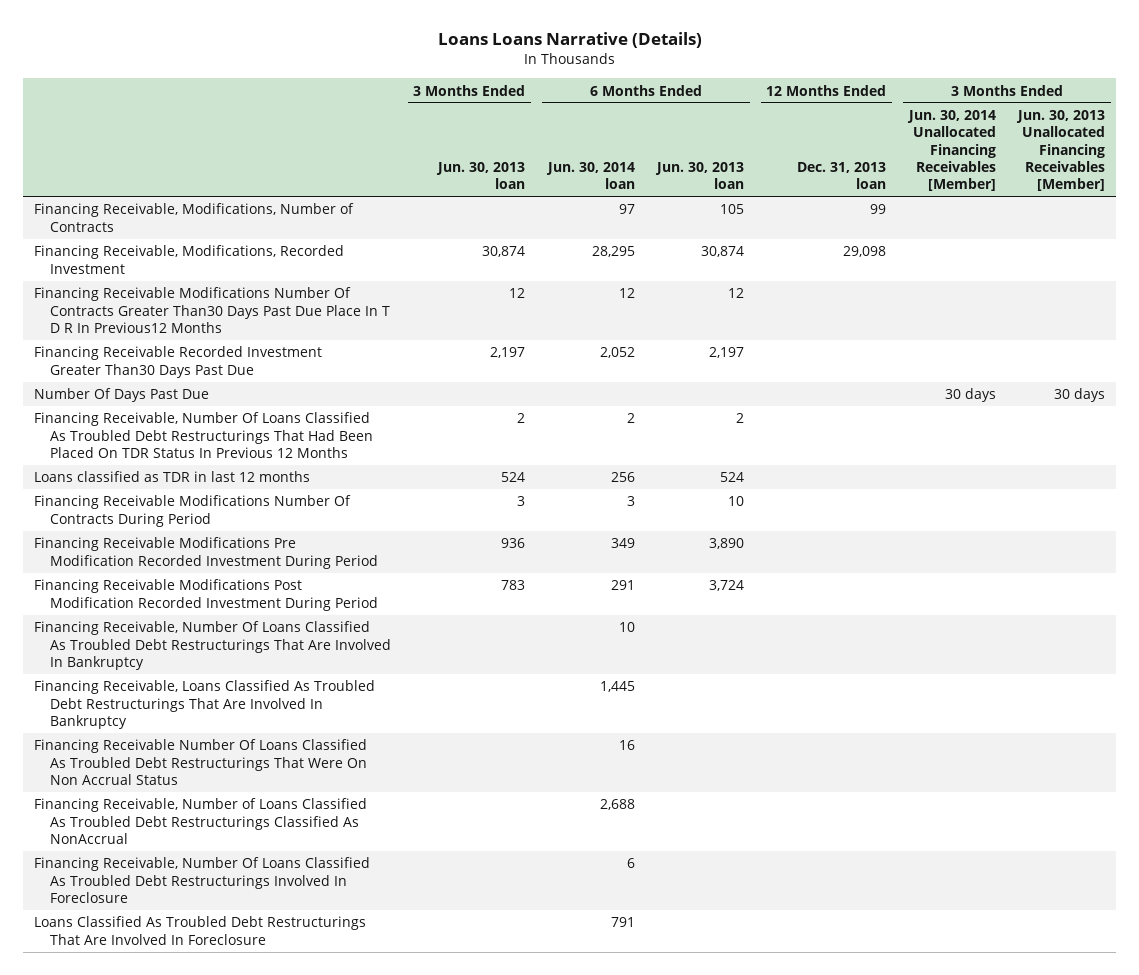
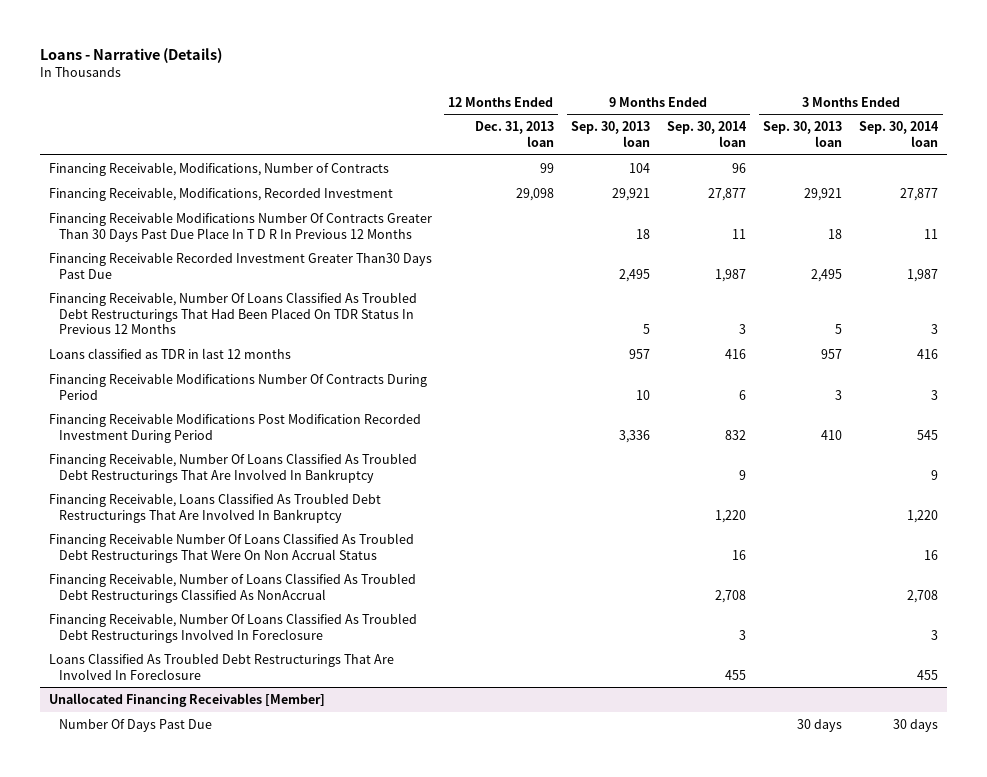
- Loans Loans Narrative (Details)
+ Loans - Narrative (Details)
- | 3 Months Ended Jun. 30, 2013 loan | 6 Months Ended Jun. 30, 2014 loan | 6 Months Ended Jun. 30, 2013 loan | 12 Months Ended Dec. 31, 2013 loan | 3 Months Ended Jun. 30, 2014 Unallocated Financing Receivables [Member] | 3 Months Ended Jun. 30, 2013 Unallocated Financing Receivables [Member]
+ | 12 Months Ended Dec. 31, 2013 loan | 9 Months Ended Sep. 30, 2013 loan | 9 Months Ended Sep. 30, 2014 loan | 3 Months Ended Sep. 30, 2013 loan | 3 Months Ended Sep. 30, 2014 loan
- Financing Receivable Modifications Number Of Contracts Greater Than30 Days Past Due Place In T D R In Previous12 Months | 12 | 12 | 12 | | |
+ Financing Receivable Modifications Number Of Contracts Greater Than 30 Days Past Due Place In T D R In Previous 12 Months | | 18 | 11 | 18 | 11
- Number Of Days Past Due | | | | | 30 days | 30 days
- Financing Receivable Modifications Pre Modification Recorded Investment During Period | 936 | 349 | 3,890 | | |
+ Unallocated Financing Receivables [Member]
+ Number Of Days Past Due | | | | 30 days | 30 days

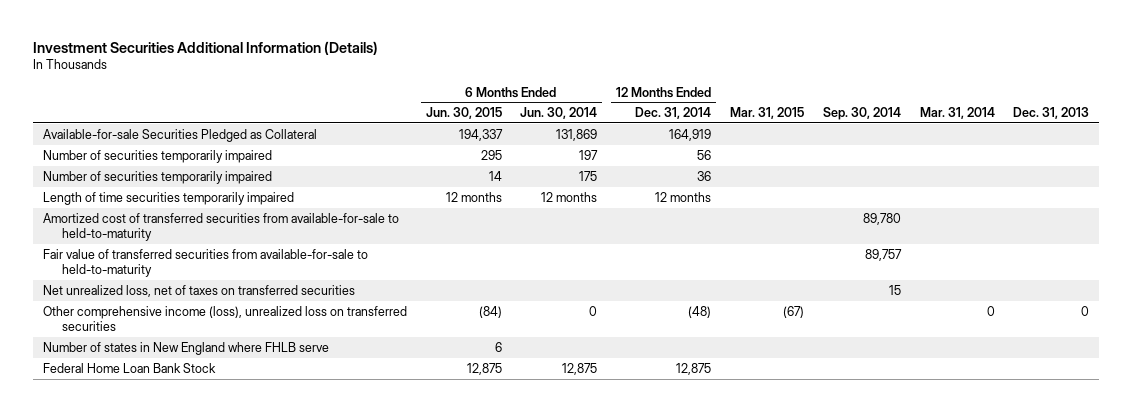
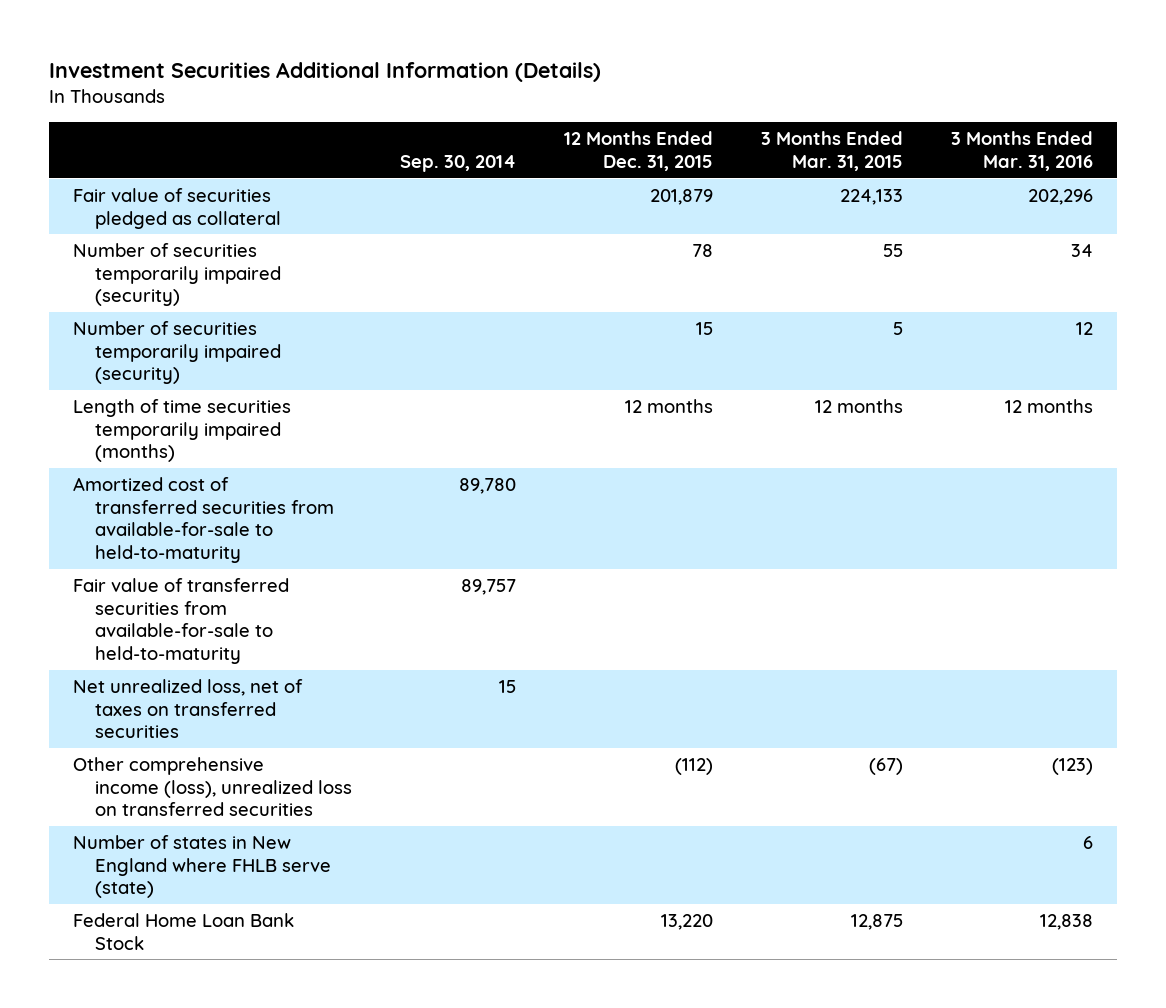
- | 6 Months Ended Jun. 30, 2015 | 6 Months Ended Jun. 30, 2014 | 12 Months Ended Dec. 31, 2014 | Mar. 31, 2015 | Sep. 30, 2014 | Mar. 31, 2014 | Dec. 31, 2013
+ | Sep. 30, 2014 | 12 Months Ended Dec. 31, 2015 | 3 Months Ended Mar. 31, 2015 | 3 Months Ended Mar. 31, 2016
- Available-for-sale Securities Pledged as Collateral | 194,337 | 131,869 | 164,919 | | | |
- Number of securities temporarily impaired | 295 | 197 | 56 | | | |
- Number of securities temporarily impaired | 14 | 175 | 36 | | | |
- Length of time securities temporarily impaired | 12 months | 12 months | 12 months | | | |
+ Fair value of securities pledged as collateral | | 201,879 | 224,133 | 202,296
+ Number of securities temporarily impaired (security) | | 78 | 55 | 34
+ Number of securities temporarily impaired (security) | | 15 | 5 | 12
+ Length of time securities temporarily impaired (months) | | 12 months | 12 months | 12 months
- Number of states in New England where FHLB serve | 6 | | | | | |
+ Number of states in New England where FHLB serve (state) | | | | 6

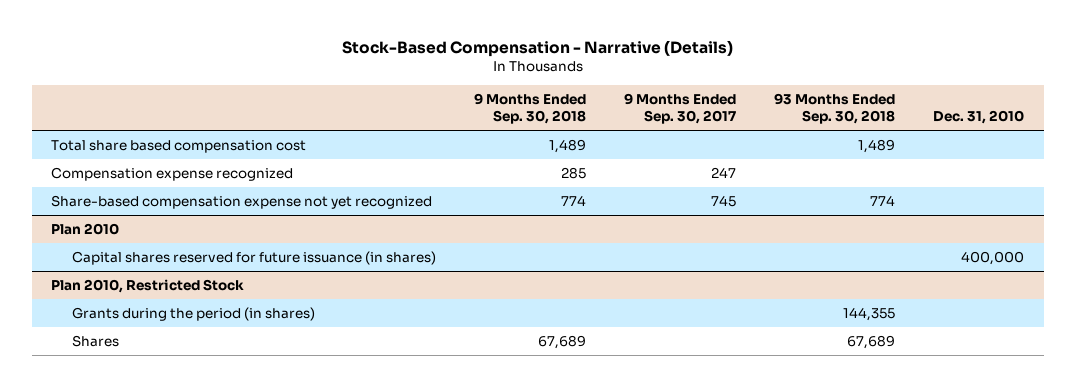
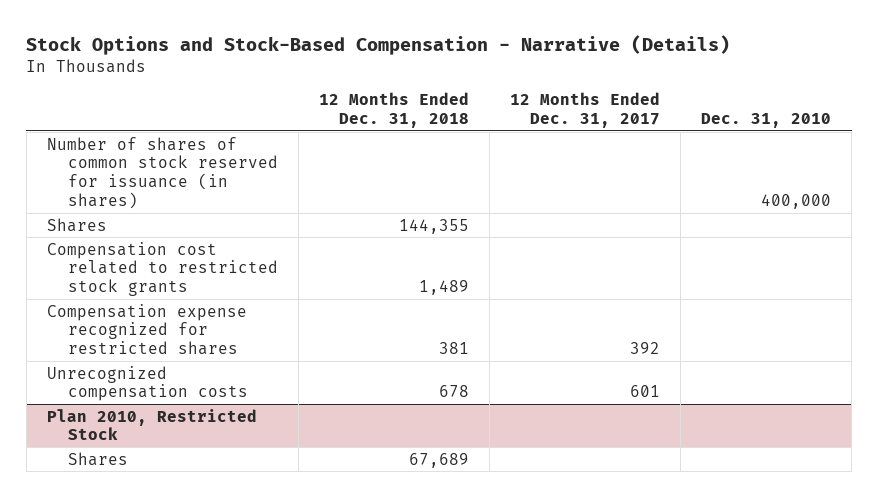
- Stock-Based Compensation - Narrative (Details)
+ Stock Options and Stock-Based Compensation - Narrative (Details)
- | 9 Months Ended Sep. 30, 2018 | 9 Months Ended Sep. 30, 2017 | 93 Months Ended Sep. 30, 2018 | Dec. 31, 2010
+ | 12 Months Ended Dec. 31, 2018 | 12 Months Ended Dec. 31, 2017 | Dec. 31, 2010
- Total share based compensation cost | 1,489 | | 1,489 |
- Compensation expense recognized | 285 | 247 | |
- Share-based compensation expense not yet recognized | 774 | 745 | 774 |
- Plan 2010
- Capital shares reserved for future issuance (in shares) | | | | 400,000
+ Number of shares of common stock reserved for issuance (in shares) | | | 400,000
+ Shares | 144,355 | |
+ Compensation cost related to restricted stock grants | 1,489 | |
+ Compensation expense recognized for restricted shares | 381 | 392 |
+ Unrecognized compensation costs | 678 | 601 |
@ Plan 2010, Restricted Stock
- Grants during the period (in shares) | | | 144,355 |

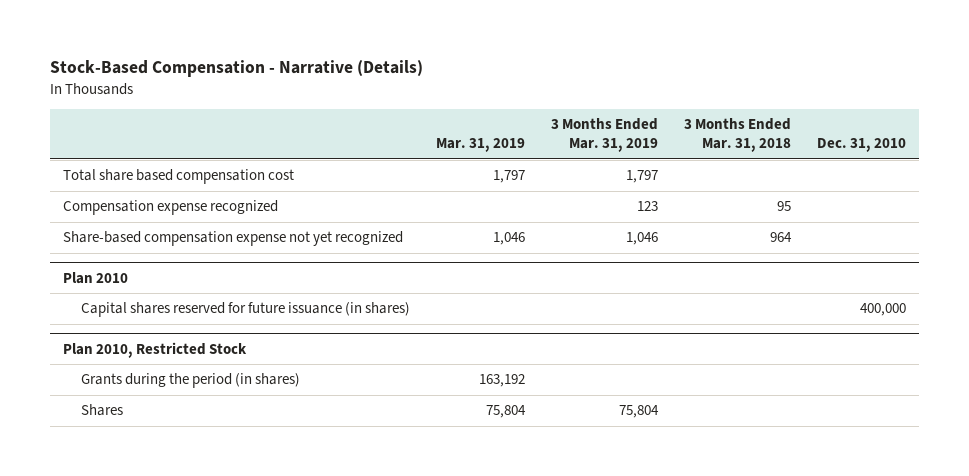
- Stock Options and Stock-Based Compensation - Narrative (Details)
+ Stock-Based Compensation - Narrative (Details)
- | 12 Months Ended Dec. 31, 2018 | 12 Months Ended Dec. 31, 2017 | Dec. 31, 2010
+ | Mar. 31, 2019 | 3 Months Ended Mar. 31, 2019 | 3 Months Ended Mar. 31, 2018 | Dec. 31, 2010
- Number of shares of common stock reserved for issuance (in shares) | | | 400,000
- Shares | 144,355 | |
- Compensation cost related to restricted stock grants | 1,489 | |
- Compensation expense recognized for restricted shares | 381 | 392 |
- Unrecognized compensation costs | 678 | 601 |
+ Total share based compensation cost | 1,797 | 1,797 | |
+ Compensation expense recognized | | 123 | 95 |
+ Share-based compensation expense not yet recognized | 1,046 | 1,046 | 964 |
+ Plan 2010
+ Capital shares reserved for future issuance (in shares) | | | | 400,000
@ Plan 2010, Restricted Stock
+ Grants during the period (in shares) | 163,192 | | |

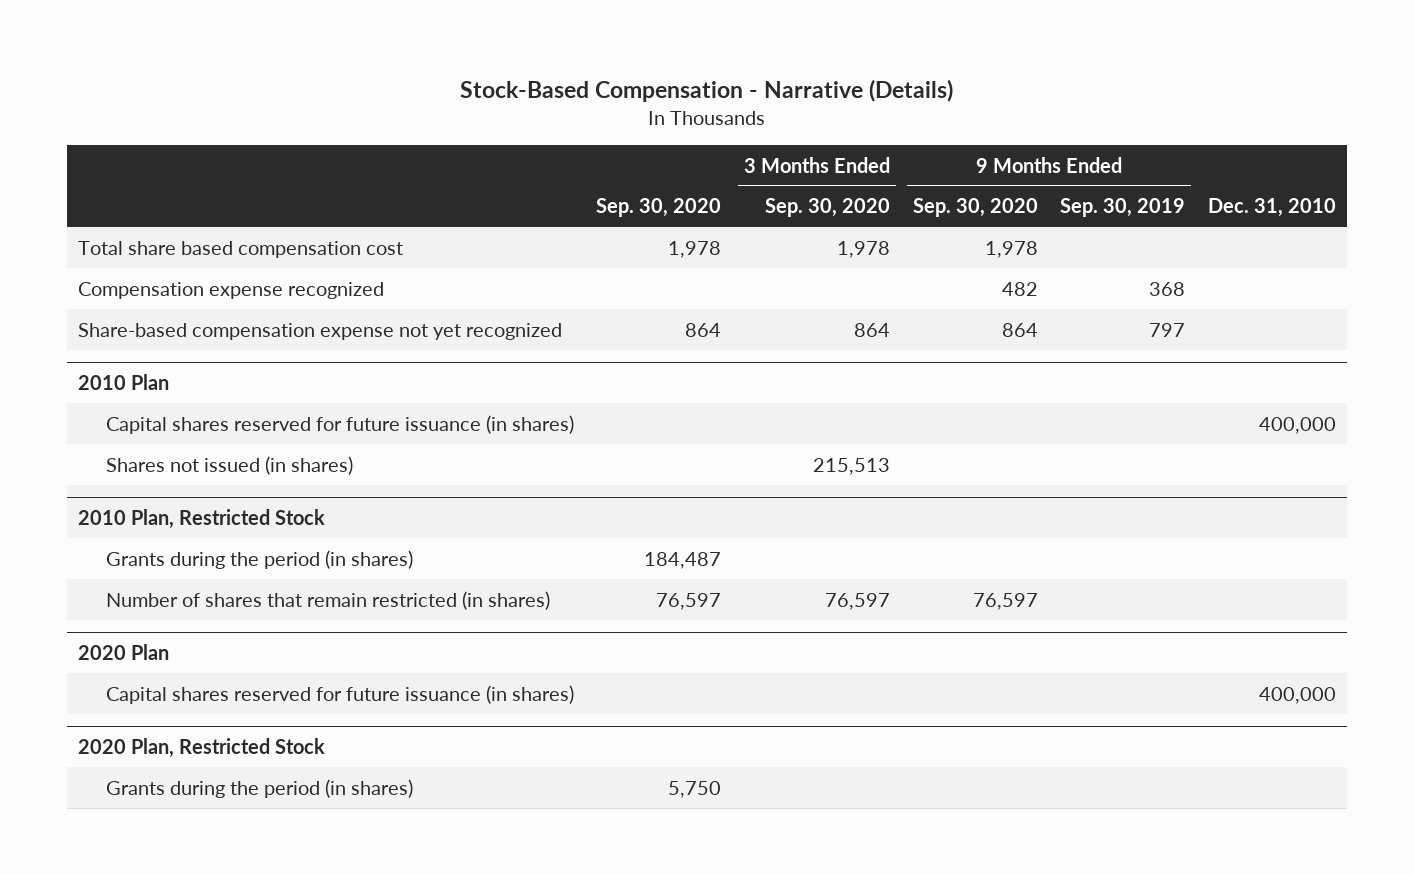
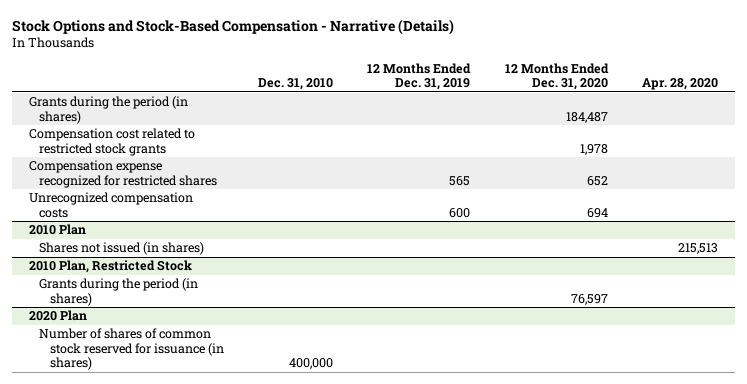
- Stock-Based Compensation - Narrative (Details)
+ Stock Options and Stock-Based Compensation - Narrative (Details)
- | Sep. 30, 2020 | 3 Months Ended Sep. 30, 2020 | 9 Months Ended Sep. 30, 2020 | 9 Months Ended Sep. 30, 2019 | Dec. 31, 2010
+ | Dec. 31, 2010 | 12 Months Ended Dec. 31, 2019 | 12 Months Ended Dec. 31, 2020 | Apr. 28, 2020
- Total share based compensation cost | 1,978 | 1,978 | 1,978 | |
- Compensation expense recognized | | | 482 | 368 |
- Share-based compensation expense not yet recognized | 864 | 864 | 864 | 797 |
+ Grants during the period (in shares) | | | 184,487 |
+ Compensation cost related to restricted stock grants | | | 1,978 |
+ Compensation expense recognized for restricted shares | | 565 | 652 |
+ Unrecognized compensation costs | | 600 | 694 |
@ 2010 Plan
- Capital shares reserved for future issuance (in shares) | | | | | 400,000
@ 2010 Plan, Restricted Stock
- Number of shares that remain restricted (in shares) | 76,597 | 76,597 | 76,597 | |
@ 2020 Plan
- Capital shares reserved for future issuance (in shares) | | | | | 400,000
- 2020 Plan, Restricted Stock
- Grants during the period (in shares) | 5,750 | | | |
@ 2020 Plan
+ Number of shares of common stock reserved for issuance (in shares) | 400,000 | | |

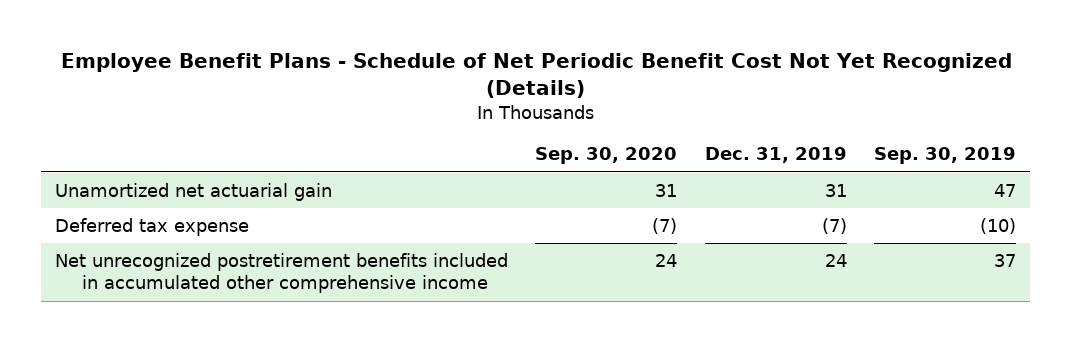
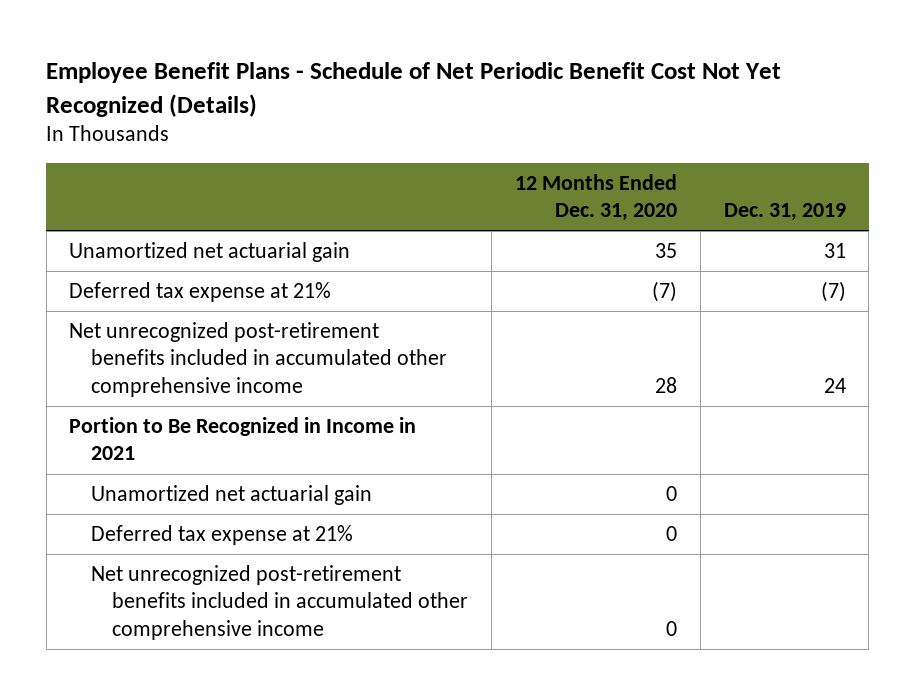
- | Sep. 30, 2020 | Dec. 31, 2019 | Sep. 30, 2019
+ | 12 Months Ended Dec. 31, 2020 | Dec. 31, 2019
- Deferred tax expense | (7) | (7) | (10)
- Net unrecognized postretirement benefits included in accumulated other comprehensive income | 24 | 24 | 37
+ Deferred tax expense at 21% | (7) | (7)
+ Net unrecognized post-retirement benefits included in accumulated other comprehensive income | 28 | 24
+ Portion to Be Recognized in Income in 2021
+ Unamortized net actuarial gain | 0 |
+ Deferred tax expense at 21% | 0 |
+ Net unrecognized post-retirement benefits included in accumulated other comprehensive income | 0 |

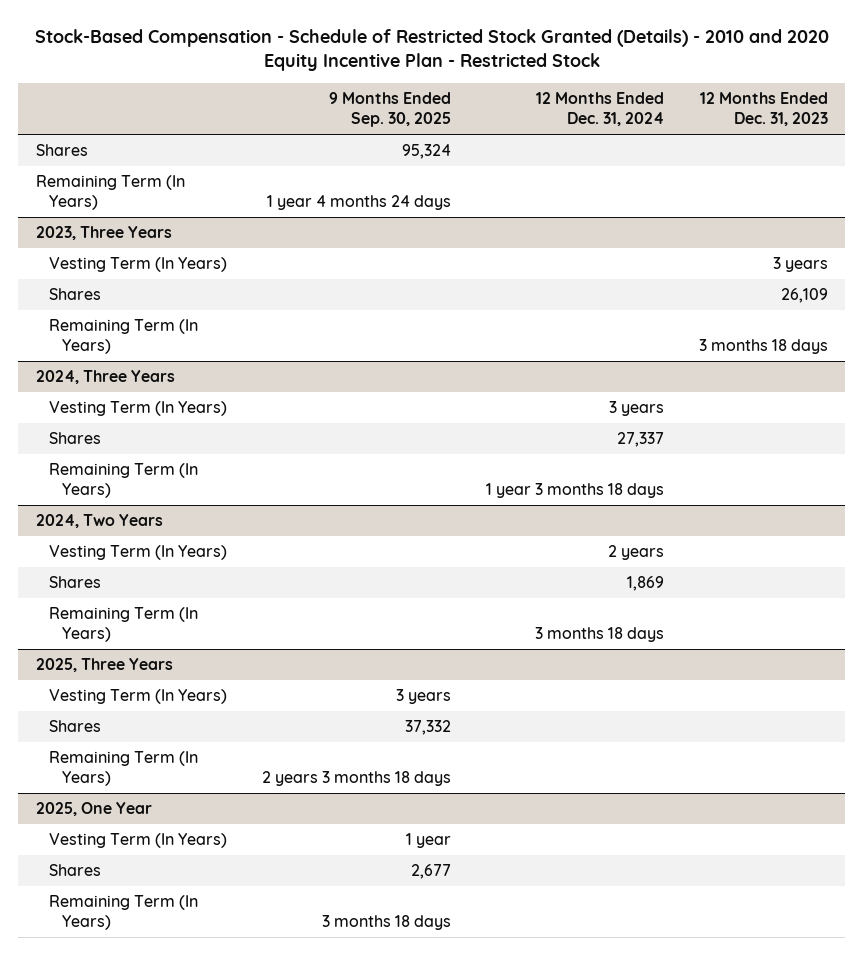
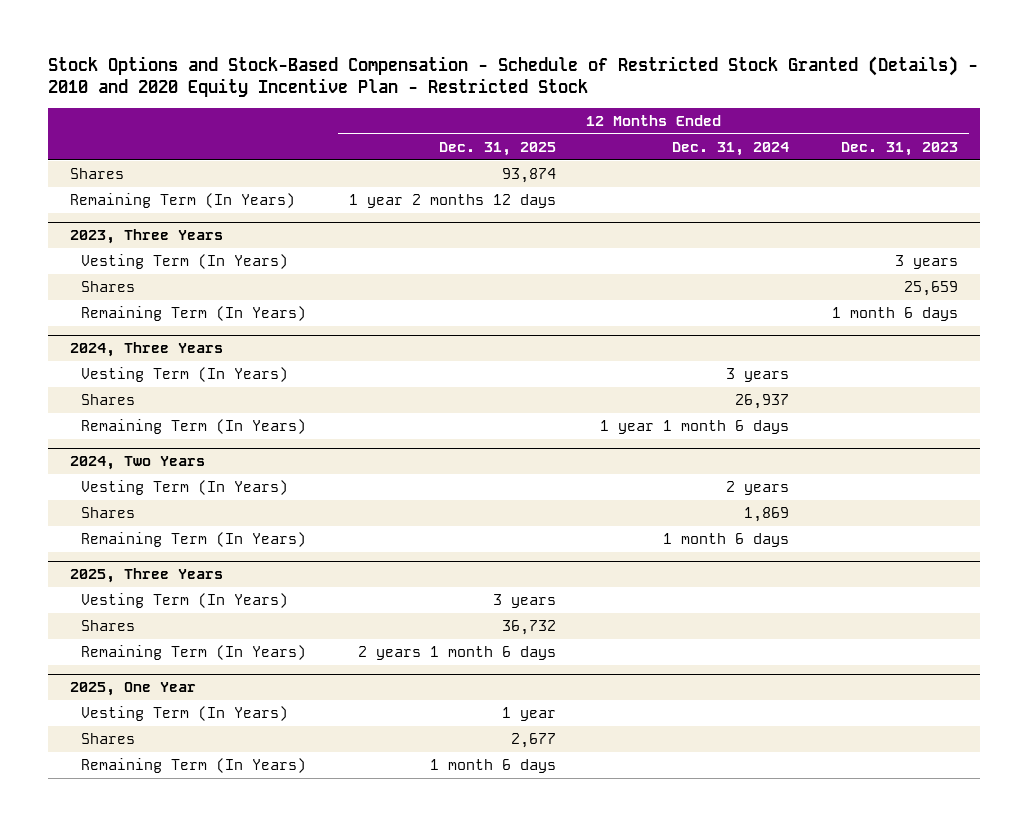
- Stock-Based Compensation - Schedule of Restricted Stock Granted (Details) - 2010 and 2020 Equity Incentive Plan - Restricted Stock
+ Stock Options and Stock-Based Compensation - Schedule of Restricted Stock Granted (Details) - 2010 and 2020 Equity Incentive Plan - Restricted Stock
- | 9 Months Ended Sep. 30, 2025 | 12 Months Ended Dec. 31, 2024 | 12 Months Ended Dec. 31, 2023
+ | 12 Months Ended Dec. 31, 2025 | 12 Months Ended Dec. 31, 2024 | 12 Months Ended Dec. 31, 2023
@ 2023, Three Years
- Shares | | | 26,109
- Remaining Term (In Years) | | | 3 months 18 days
+ Shares | | | 25,659
+ Remaining Term (In Years) | | | 1 month 6 days
@ 2024, Three Years
- Shares | | 27,337 |
- Remaining Term (In Years) | | 1 year 3 months 18 days |
+ Shares | | 26,937 |
+ Remaining Term (In Years) | | 1 year 1 month 6 days |
@ 2024, Two Years
- Remaining Term (In Years) | | 3 months 18 days |
+ Remaining Term (In Years) | | 1 month 6 days |

